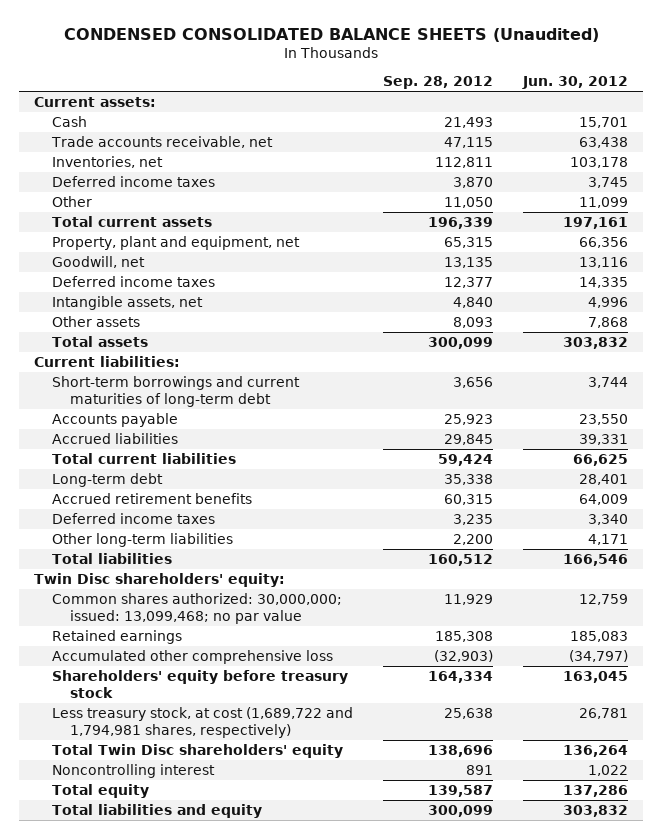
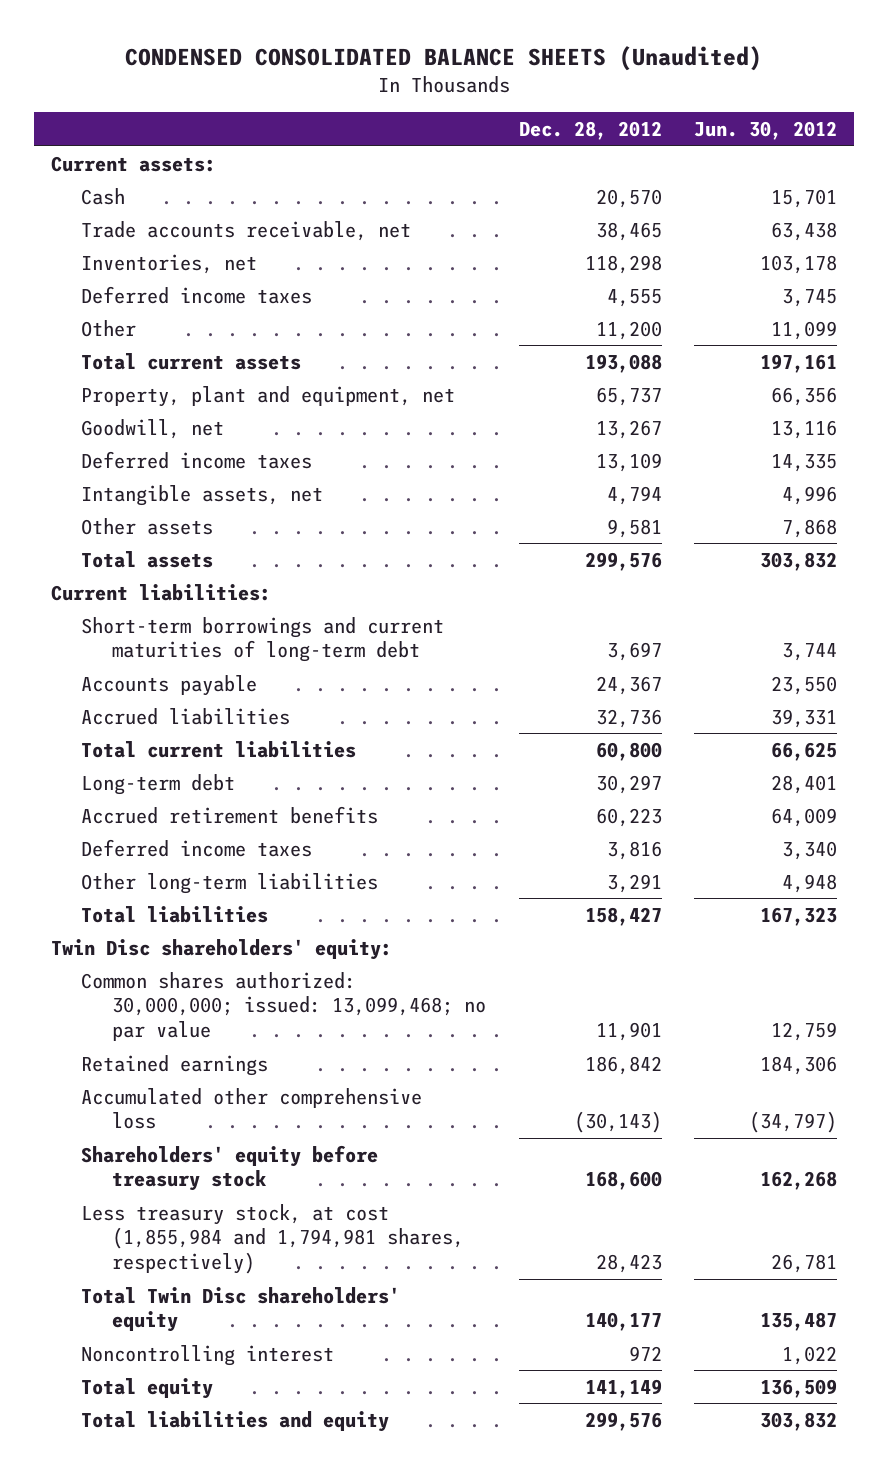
- | Sep. 28, 2012 | Jun. 30, 2012
+ | Dec. 28, 2012 | Jun. 30, 2012
- Other long-term liabilities | 2,200 | 4,171
- Total liabilities | 160,512 | 166,546
+ Other long-term liabilities | 3,291 | 4,948
+ Total liabilities | 158,427 | 167,323
- Retained earnings | 185,308 | 185,083
+ Retained earnings | 186,842 | 184,306
- Shareholders' equity before treasury stock | 164,334 | 163,045
- Less treasury stock, at cost (1,689,722 and 1,794,981 shares, respectively) | 25,638 | 26,781
- Total Twin Disc shareholders' equity | 138,696 | 136,264
+ Shareholders' equity before treasury stock | 168,600 | 162,268
+ Less treasury stock, at cost (1,855,984 and 1,794,981 shares, respectively) | 28,423 | 26,781
+ Total Twin Disc shareholders' equity | 140,177 | 135,487
- Total equity | 139,587 | 137,286
+ Total equity | 141,149 | 136,509

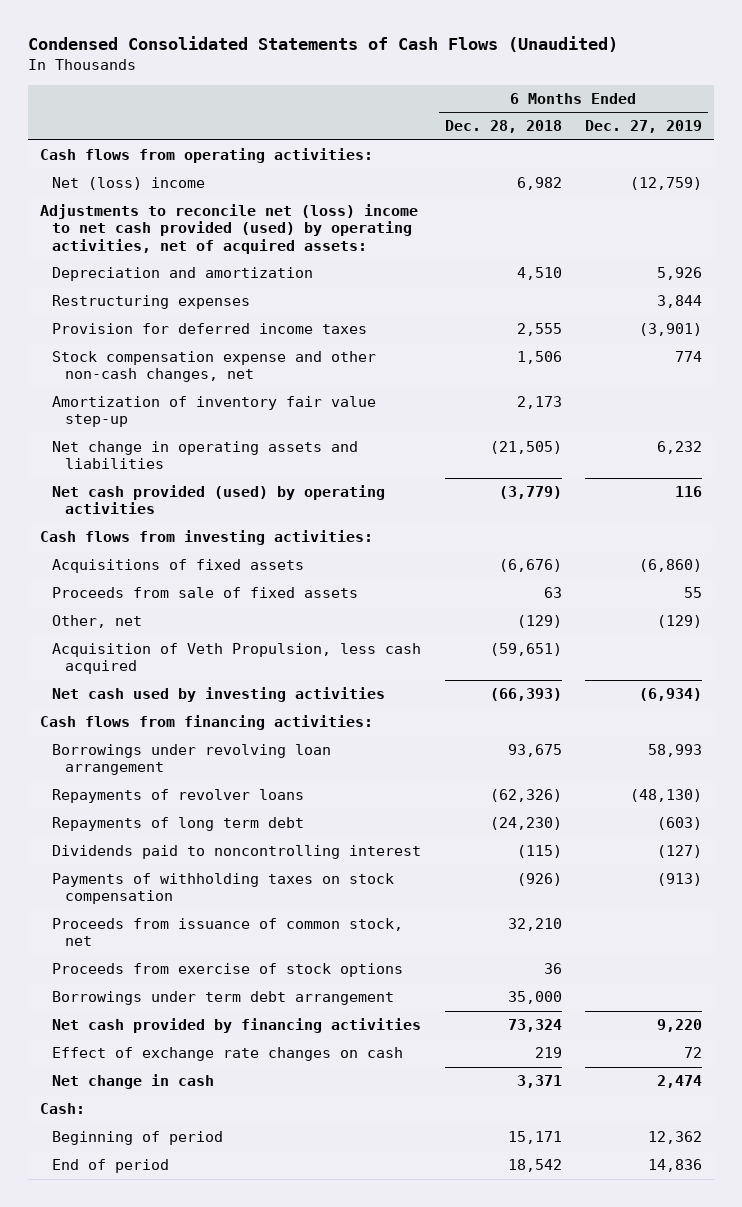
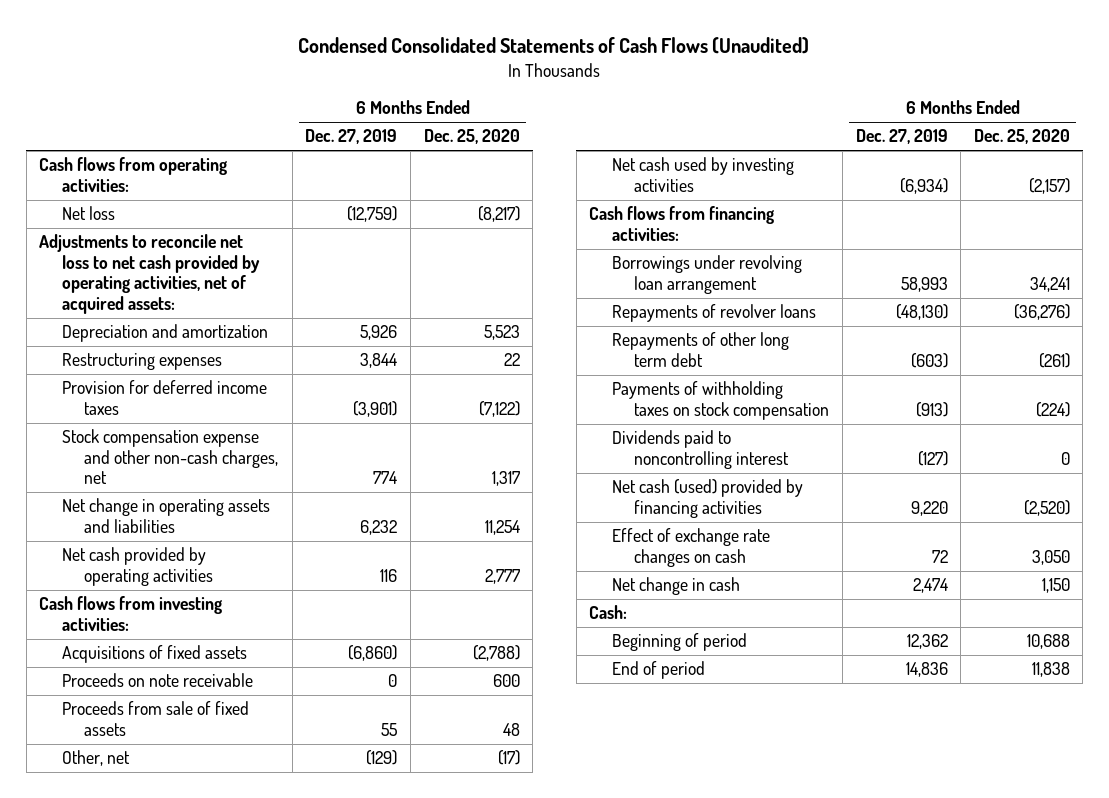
- | 6 Months Ended Dec. 28, 2018 | 6 Months Ended Dec. 27, 2019
+ | 6 Months Ended Dec. 27, 2019 | 6 Months Ended Dec. 25, 2020
- Net (loss) income | 6,982 | (12,759)
- Adjustments to reconcile net (loss) income to net cash provided (used) by operating activities, net of acquired assets:
+ Net loss | (12,759) | (8,217)
+ Adjustments to reconcile net loss to net cash provided by operating activities, net of acquired assets:
- Stock compensation expense and other non-cash changes, net | 1,506 | 774
- Amortization of inventory fair value step-up | 2,173 |
+ Stock compensation expense and other non-cash charges, net | 774 | 1,317
- Net cash provided (used) by operating activities | (3,779) | 116
+ Net cash provided by operating activities | 116 | 2,777
+ Proceeds on note receivable | 0 | 600
- Acquisition of Veth Propulsion, less cash acquired | (59,651) |
- Repayments of long term debt | (24,230) | (603)
+ Repayments of other long term debt | (603) | (261)
- Proceeds from issuance of common stock, net | 32,210 |
- Proceeds from exercise of stock options | 36 |
- Borrowings under term debt arrangement | 35,000 |
- Net cash provided by financing activities | 73,324 | 9,220
moved down: Dividends paid to noncontrolling interest | (127) | 0
+ Net cash (used) provided by financing activities | 9,220 | (2,520)

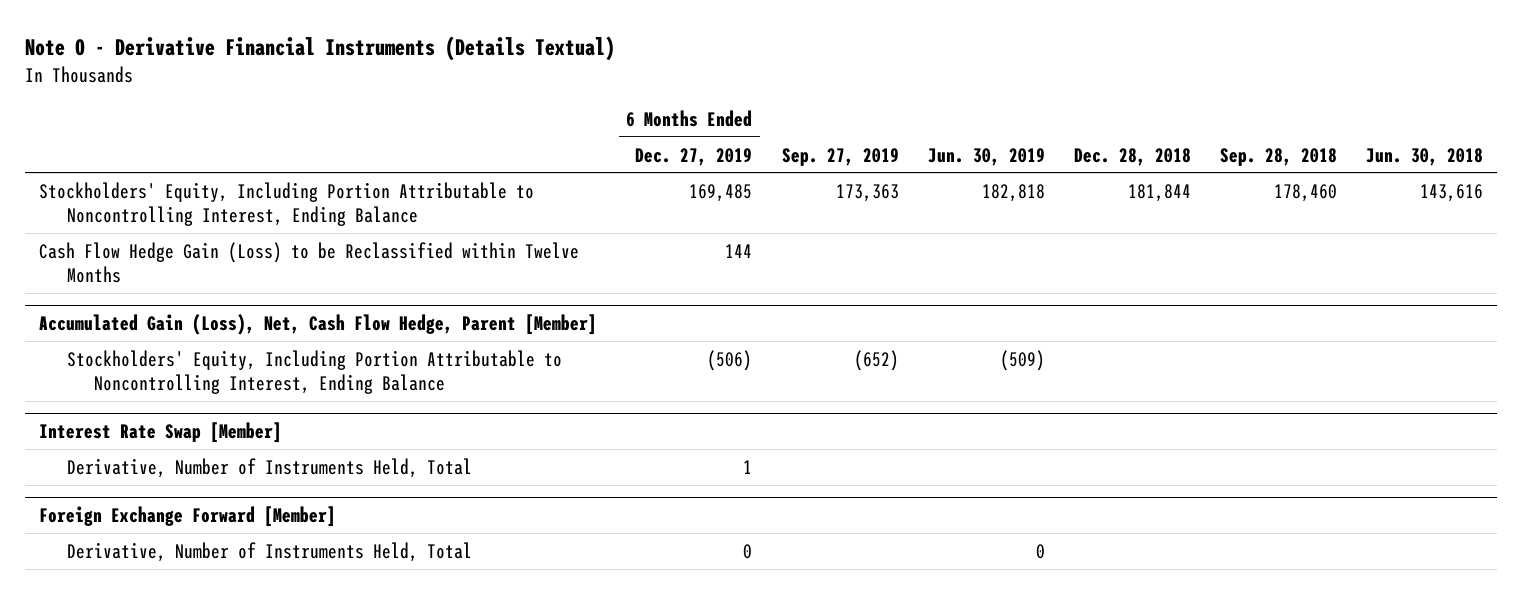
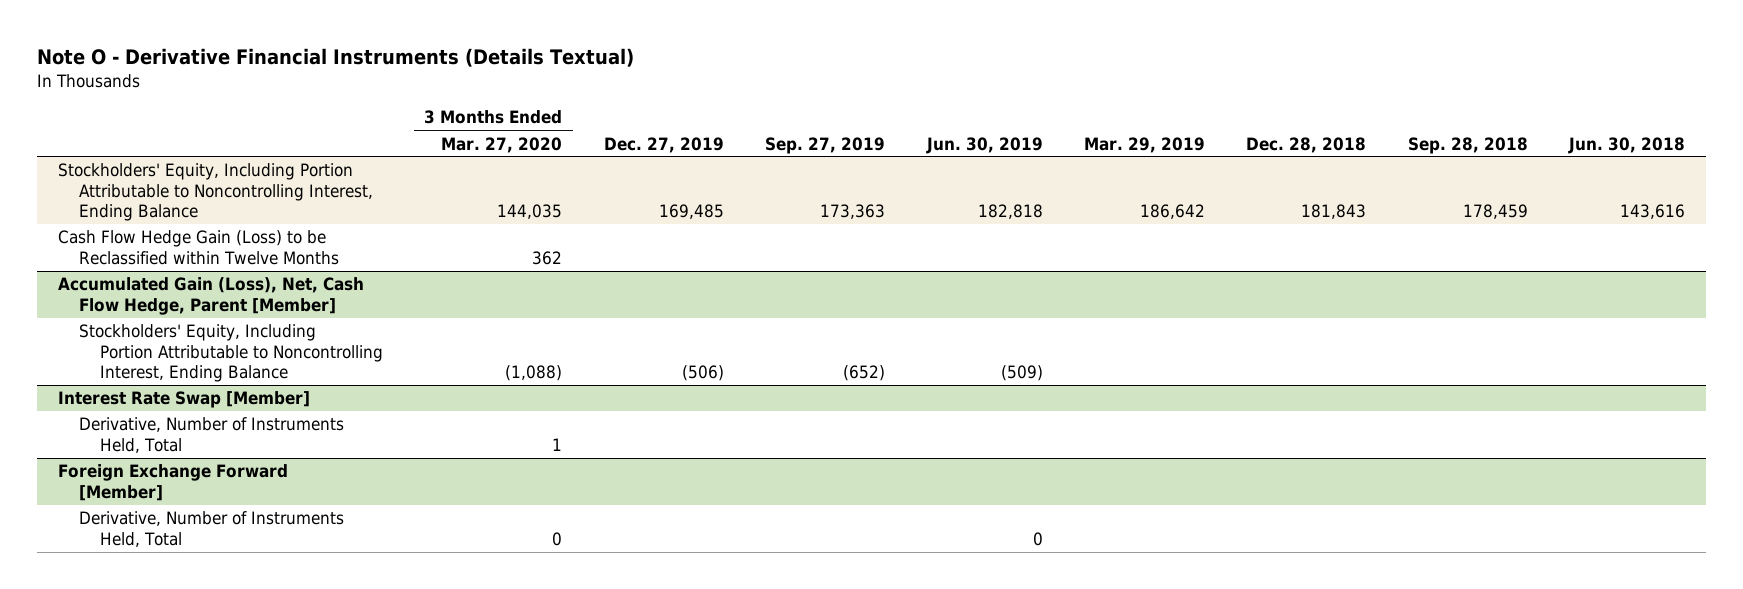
- | 6 Months Ended Dec. 27, 2019 | Sep. 27, 2019 | Jun. 30, 2019 | Dec. 28, 2018 | Sep. 28, 2018 | Jun. 30, 2018
+ | 3 Months Ended Mar. 27, 2020 | Dec. 27, 2019 | Sep. 27, 2019 | Jun. 30, 2019 | Mar. 29, 2019 | Dec. 28, 2018 | Sep. 28, 2018 | Jun. 30, 2018
- Stockholders' Equity, Including Portion Attributable to Noncontrolling Interest, Ending Balance | 169,485 | 173,363 | 182,818 | 181,844 | 178,460 | 143,616
+ Stockholders' Equity, Including Portion Attributable to Noncontrolling Interest, Ending Balance | 144,035 | 169,485 | 173,363 | 182,818 | 186,642 | 181,843 | 178,459 | 143,616

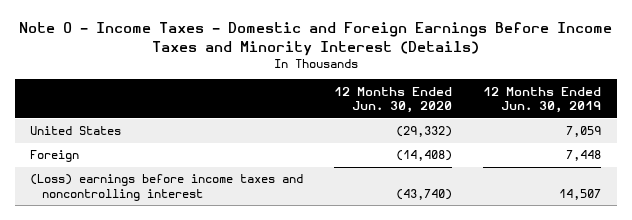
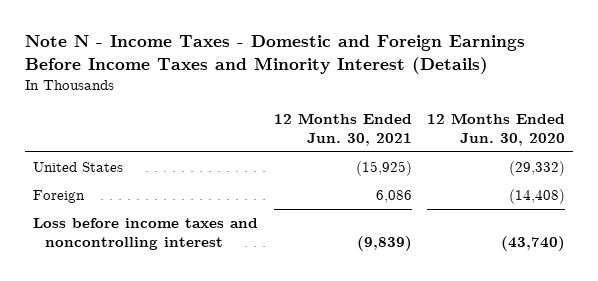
- Note O - Income Taxes - Domestic and Foreign Earnings Before Income Taxes and Minority Interest (Details)
+ Note N - Income Taxes - Domestic and Foreign Earnings Before Income Taxes and Minority Interest (Details)
- | 12 Months Ended Jun. 30, 2020 | 12 Months Ended Jun. 30, 2019
+ | 12 Months Ended Jun. 30, 2021 | 12 Months Ended Jun. 30, 2020
- (Loss) earnings before income taxes and noncontrolling interest | (43,740) | 14,507
+ Loss before income taxes and noncontrolling interest | (9,839) | (43,740)

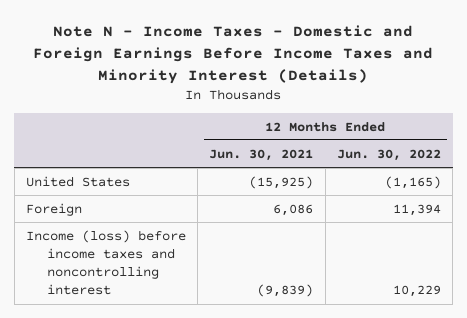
- | 12 Months Ended Jun. 30, 2021 | 12 Months Ended Jun. 30, 2020
+ | 12 Months Ended Jun. 30, 2021 | 12 Months Ended Jun. 30, 2022
- Loss before income taxes and noncontrolling interest | (9,839) | (43,740)
+ Income (loss) before income taxes and noncontrolling interest | (9,839) | 10,229

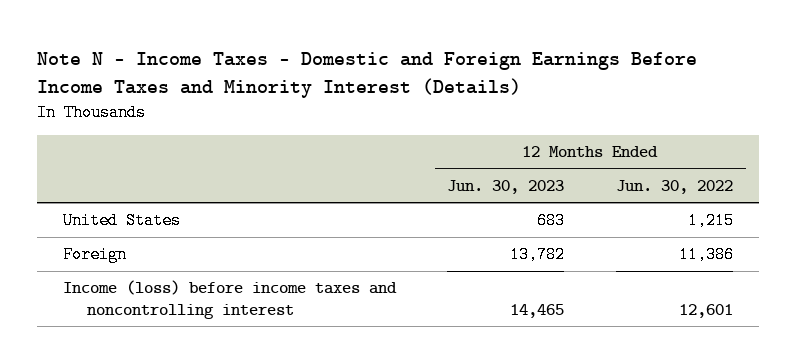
- | 12 Months Ended Jun. 30, 2021 | 12 Months Ended Jun. 30, 2022
+ | 12 Months Ended Jun. 30, 2023 | 12 Months Ended Jun. 30, 2022
- United States | (15,925) | (1,165)
- Foreign | 6,086 | 11,394
- Income (loss) before income taxes and noncontrolling interest | (9,839) | 10,229
+ United States | 683 | 1,215
+ Foreign | 13,782 | 11,386
+ Income (loss) before income taxes and noncontrolling interest | 14,465 | 12,601

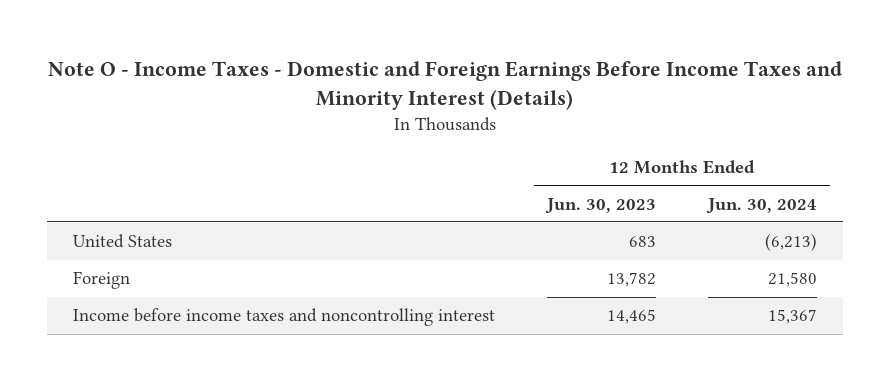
- Note N - Income Taxes - Domestic and Foreign Earnings Before Income Taxes and Minority Interest (Details)
+ Note O - Income Taxes - Domestic and Foreign Earnings Before Income Taxes and Minority Interest (Details)
- | 12 Months Ended Jun. 30, 2023 | 12 Months Ended Jun. 30, 2022
+ | 12 Months Ended Jun. 30, 2023 | 12 Months Ended Jun. 30, 2024
- Income (loss) before income taxes and noncontrolling interest | 14,465 | 12,601
+ Income before income taxes and noncontrolling interest | 14,465 | 15,367

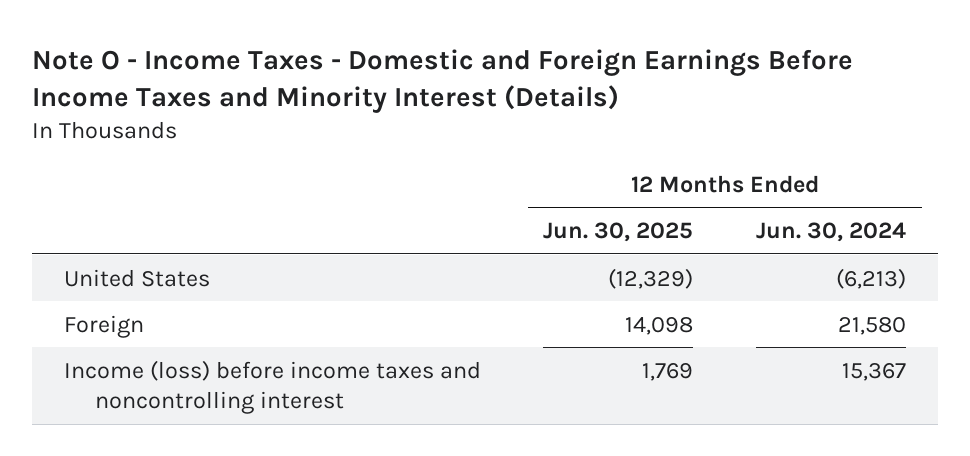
- | 12 Months Ended Jun. 30, 2023 | 12 Months Ended Jun. 30, 2024
+ | 12 Months Ended Jun. 30, 2025 | 12 Months Ended Jun. 30, 2024
- Income before income taxes and noncontrolling interest | 14,465 | 15,367
+ Income (loss) before income taxes and noncontrolling interest | 1,769 | 15,367

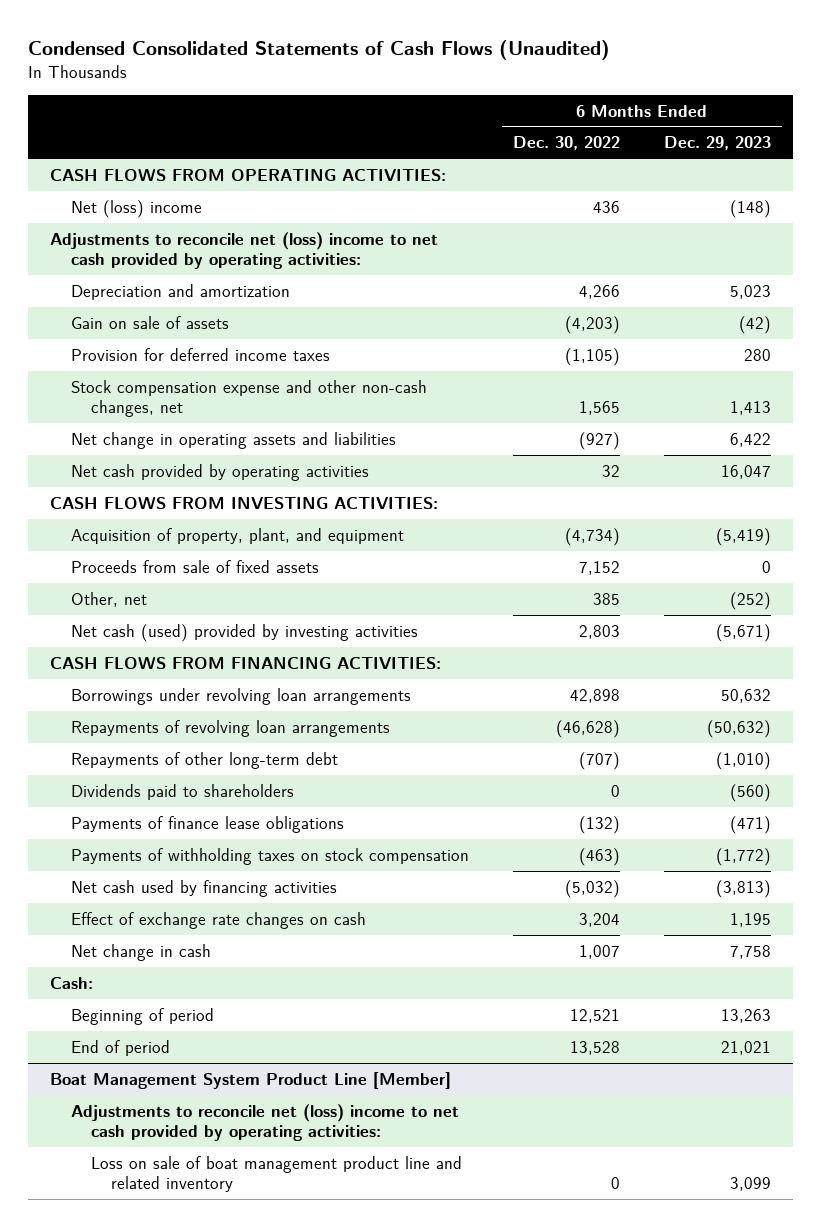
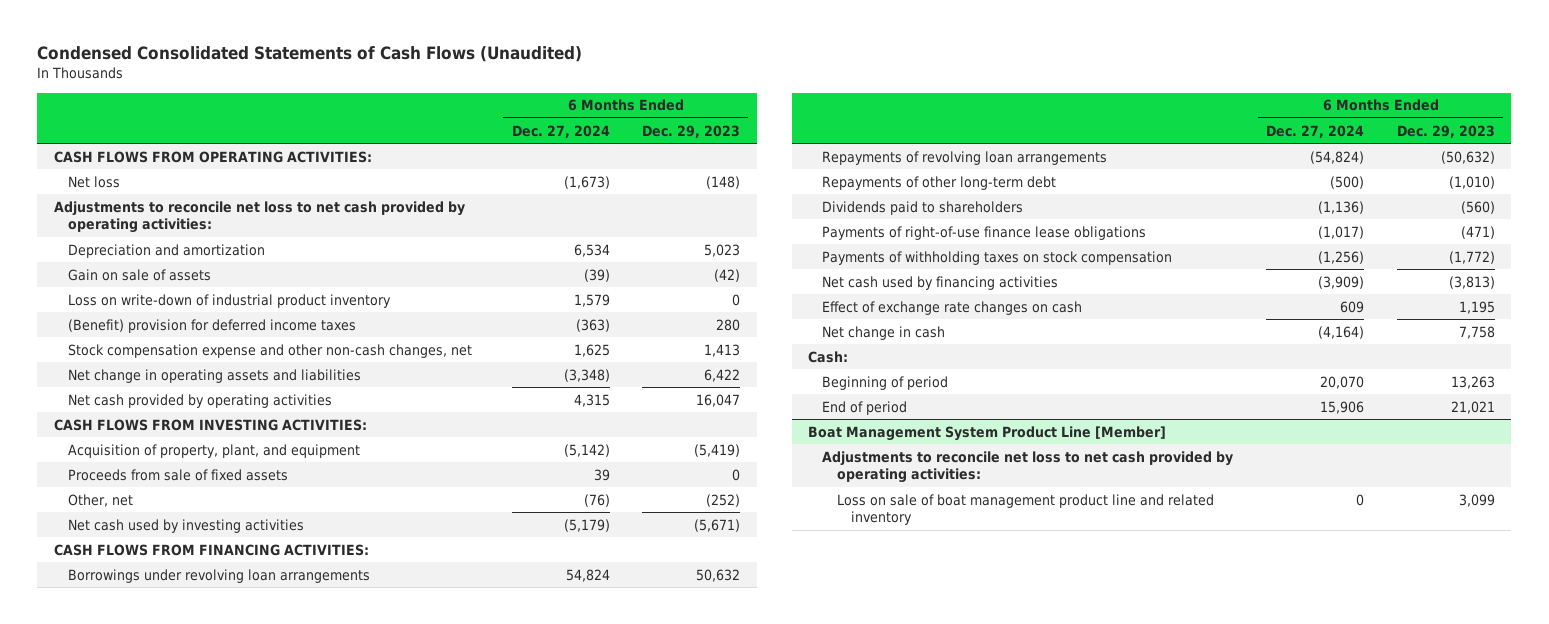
- | 6 Months Ended Dec. 30, 2022 | 6 Months Ended Dec. 29, 2023
+ | 6 Months Ended Dec. 27, 2024 | 6 Months Ended Dec. 29, 2023
- Net (loss) income | 436 | (148)
- Adjustments to reconcile net (loss) income to net cash provided by operating activities:
+ Net loss | (1,673) | (148)
+ Adjustments to reconcile net loss to net cash provided by operating activities:
- Provision for deferred income taxes | (1,105) | 280
+ Loss on write-down of industrial product inventory | 1,579 | 0
+ (Benefit) provision for deferred income taxes | (363) | 280
- Net cash (used) provided by investing activities | 2,803 | (5,671)
+ Net cash used by investing activities | (5,179) | (5,671)
- Payments of finance lease obligations | (132) | (471)
+ Payments of right-of-use finance lease obligations | (1,017) | (471)
@ Boat Management System Product Line [Member]
- Adjustments to reconcile net (loss) income to net cash provided by operating activities:
+ Adjustments to reconcile net loss to net cash provided by operating activities:

